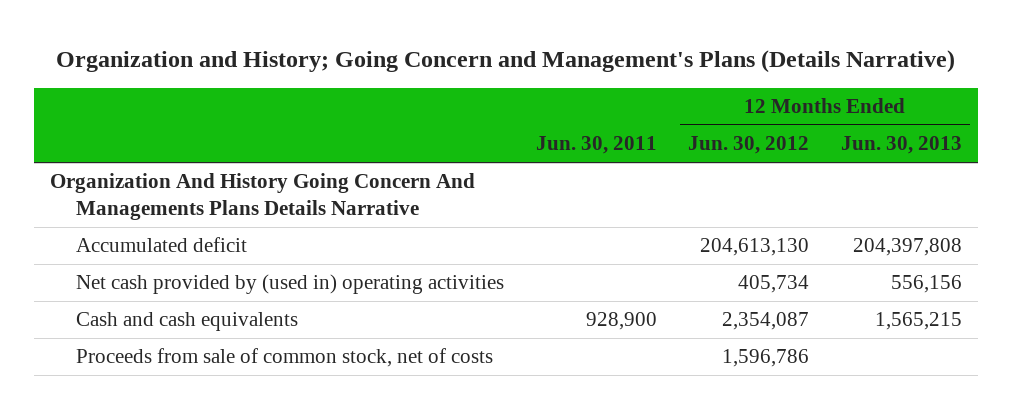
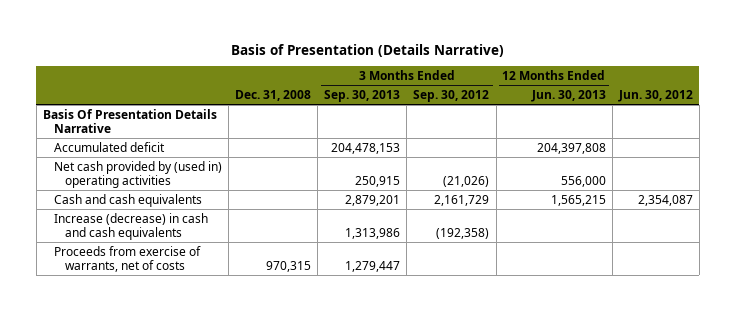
- Organization and History; Going Concern and Management's Plans (Details Narrative)
+ Basis of Presentation (Details Narrative)
- | Jun. 30, 2011 | 12 Months Ended Jun. 30, 2012 | 12 Months Ended Jun. 30, 2013
+ | Dec. 31, 2008 | 3 Months Ended Sep. 30, 2013 | 3 Months Ended Sep. 30, 2012 | 12 Months Ended Jun. 30, 2013 | Jun. 30, 2012
- Organization And History Going Concern And Managements Plans Details Narrative
+ Basis Of Presentation Details Narrative
- Net cash provided by (used in) operating activities | | 405,734 | 556,156
+ Net cash provided by (used in) operating activities | | 250,915 | (21,026) | 556,000 |
- Proceeds from sale of common stock, net of costs | | 1,596,786 |
+ Increase (decrease) in cash and cash equivalents | | 1,313,986 | (192,358) | |
+ Proceeds from exercise of warrants, net of costs | 970,315 | 1,279,447 | | |

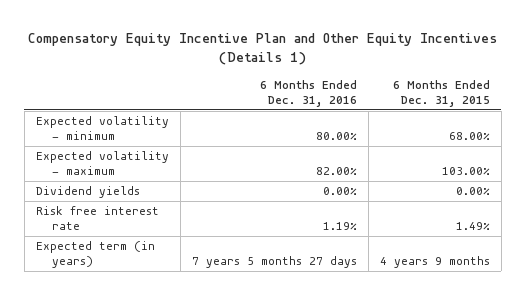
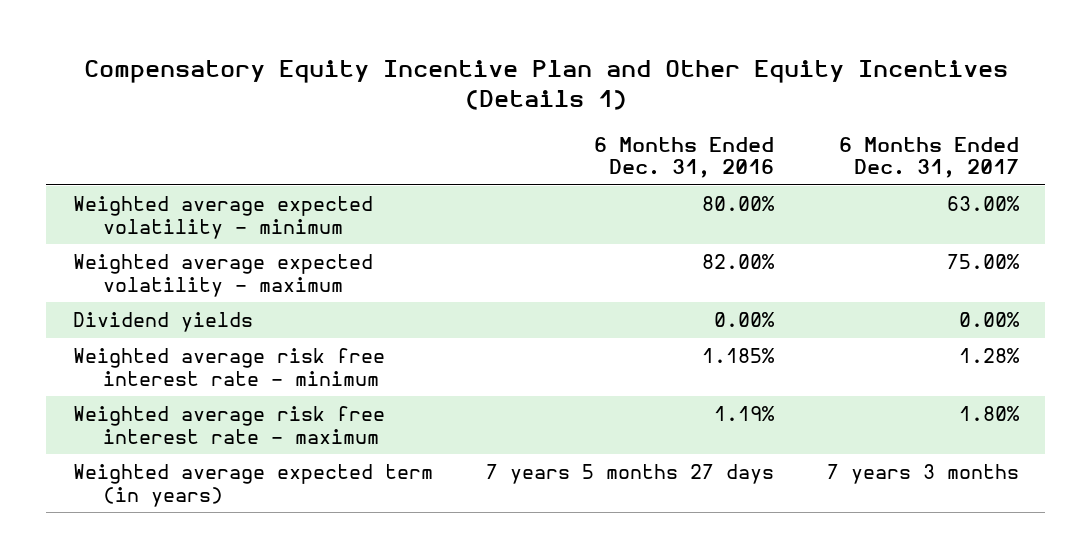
- | 6 Months Ended Dec. 31, 2016 | 6 Months Ended Dec. 31, 2015
+ | 6 Months Ended Dec. 31, 2016 | 6 Months Ended Dec. 31, 2017
- Expected volatility - minimum | 80.00% | 68.00%
- Expected volatility - maximum | 82.00% | 103.00%
+ Weighted average expected volatility - minimum | 80.00% | 63.00%
+ Weighted average expected volatility - maximum | 82.00% | 75.00%
- Risk free interest rate | 1.19% | 1.49%
- Expected term (in years) | 7 years 5 months 27 days | 4 years 9 months
+ Weighted average risk free interest rate - minimum | 1.185% | 1.28%
+ Weighted average risk free interest rate - maximum | 1.19% | 1.80%
+ Weighted average expected term (in years) | 7 years 5 months 27 days | 7 years 3 months

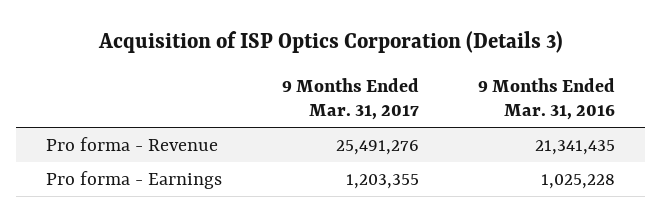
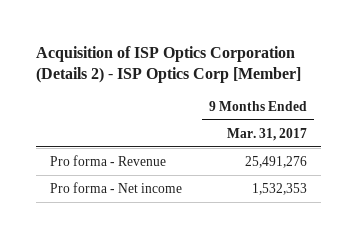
- Acquisition of ISP Optics Corporation (Details 3)
+ Acquisition of ISP Optics Corporation (Details 2) - ISP Optics Corp [Member]
- | 9 Months Ended Mar. 31, 2017 | 9 Months Ended Mar. 31, 2016
+ | 9 Months Ended Mar. 31, 2017
- Pro forma - Earnings | 1,203,355 | 1,025,228
+ Pro forma - Net income | 1,532,353

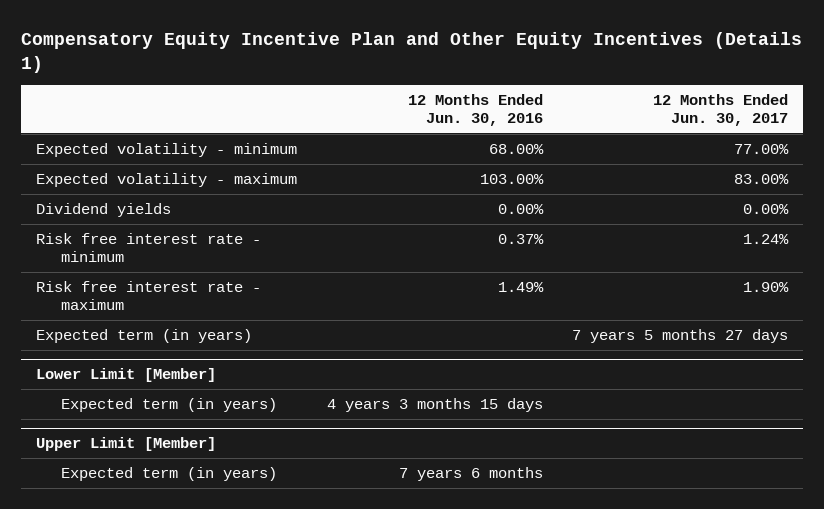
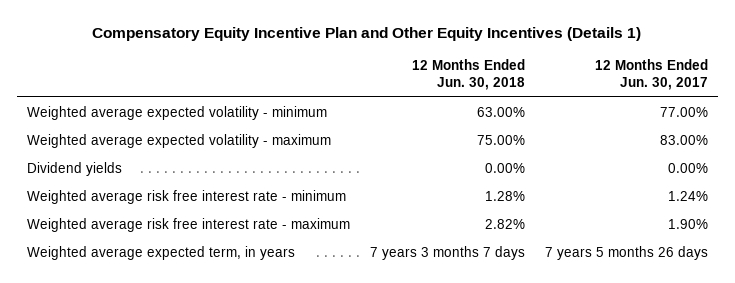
- | 12 Months Ended Jun. 30, 2016 | 12 Months Ended Jun. 30, 2017
+ | 12 Months Ended Jun. 30, 2018 | 12 Months Ended Jun. 30, 2017
- Expected volatility - minimum | 68.00% | 77.00%
- Expected volatility - maximum | 103.00% | 83.00%
+ Weighted average expected volatility - minimum | 63.00% | 77.00%
+ Weighted average expected volatility - maximum | 75.00% | 83.00%
- Risk free interest rate - minimum | 0.37% | 1.24%
- Risk free interest rate - maximum | 1.49% | 1.90%
- Expected term (in years) | | 7 years 5 months 27 days
- Lower Limit [Member]
- Expected term (in years) | 4 years 3 months 15 days |
- Upper Limit [Member]
- Expected term (in years) | 7 years 6 months |
+ Weighted average risk free interest rate - minimum | 1.28% | 1.24%
+ Weighted average risk free interest rate - maximum | 2.82% | 1.90%
+ Weighted average expected term, in years | 7 years 3 months 7 days | 7 years 5 months 26 days

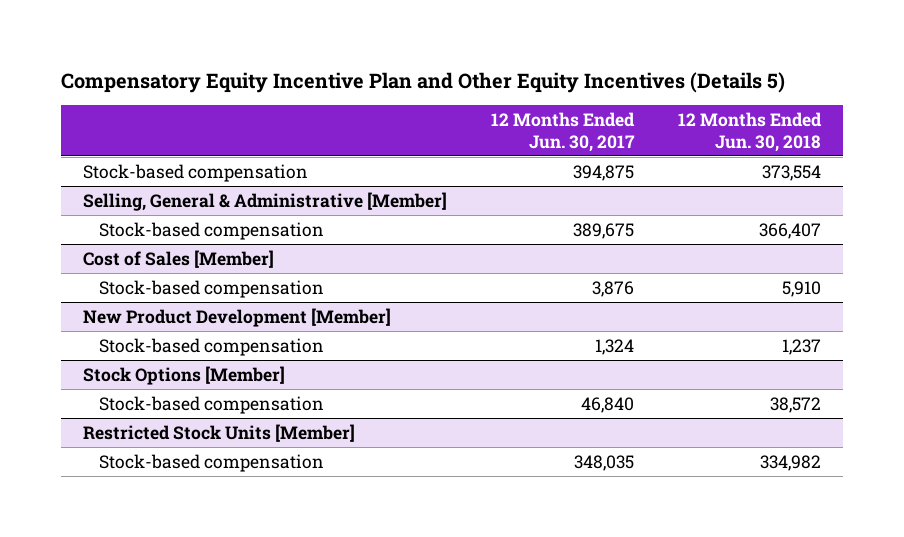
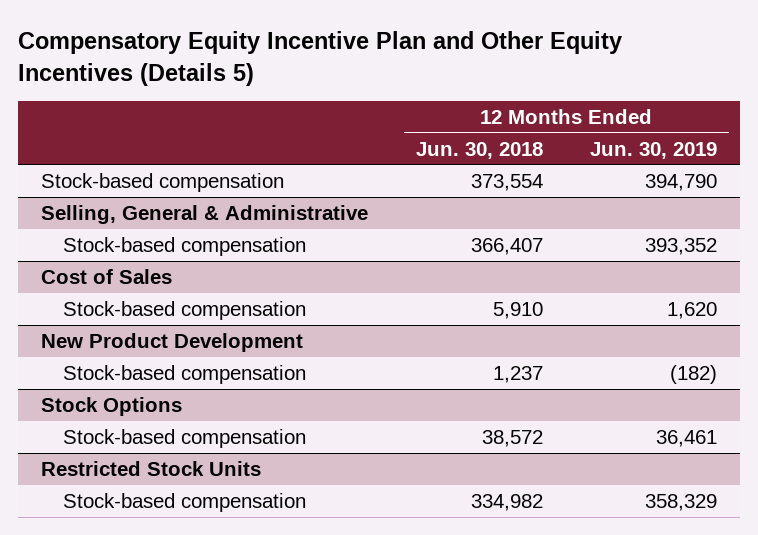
- | 12 Months Ended Jun. 30, 2017 | 12 Months Ended Jun. 30, 2018
+ | 12 Months Ended Jun. 30, 2018 | 12 Months Ended Jun. 30, 2019
- Selling, General & Administrative [Member]
+ Selling, General & Administrative
- Cost of Sales [Member]
+ Cost of Sales
- New Product Development [Member]
+ New Product Development
- Stock Options [Member]
+ Stock Options
- Restricted Stock Units [Member]
+ Restricted Stock Units

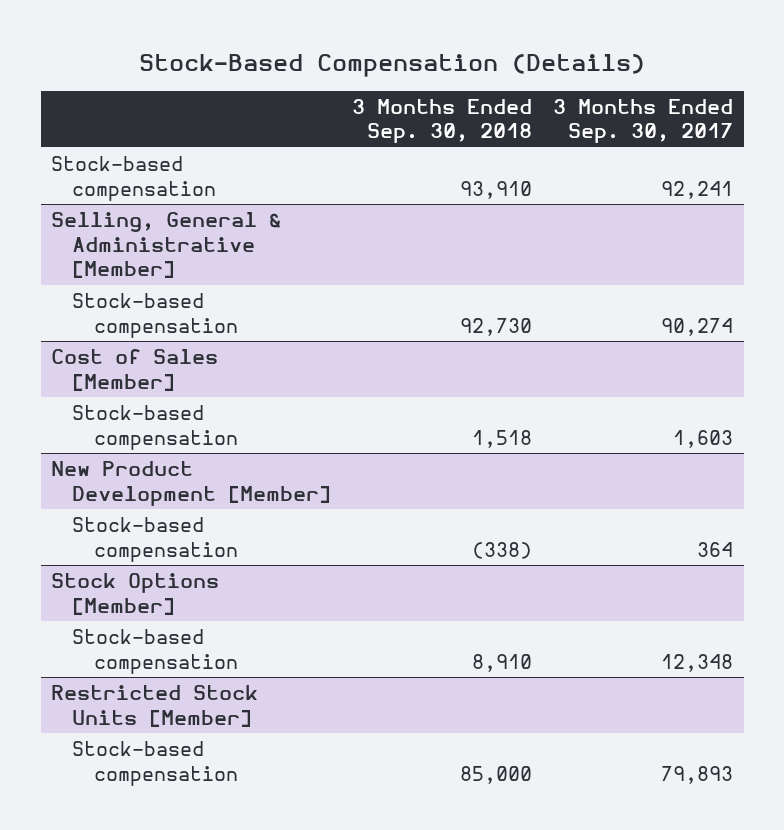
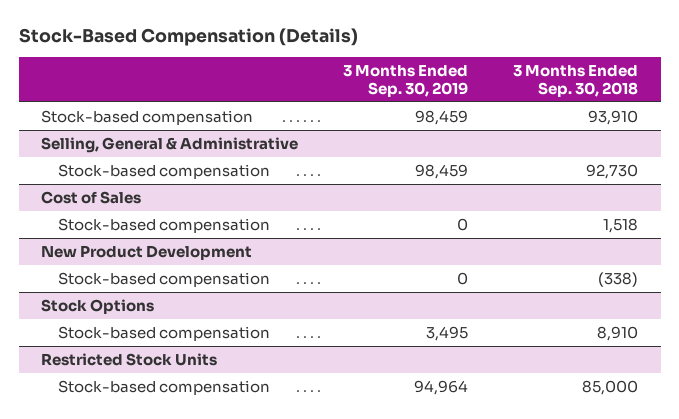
- | 3 Months Ended Sep. 30, 2018 | 3 Months Ended Sep. 30, 2017
+ | 3 Months Ended Sep. 30, 2019 | 3 Months Ended Sep. 30, 2018
- Selling, General & Administrative [Member]
+ Selling, General & Administrative
- Cost of Sales [Member]
+ Cost of Sales
- New Product Development [Member]
+ New Product Development
- Stock Options [Member]
+ Stock Options
- Restricted Stock Units [Member]
+ Restricted Stock Units

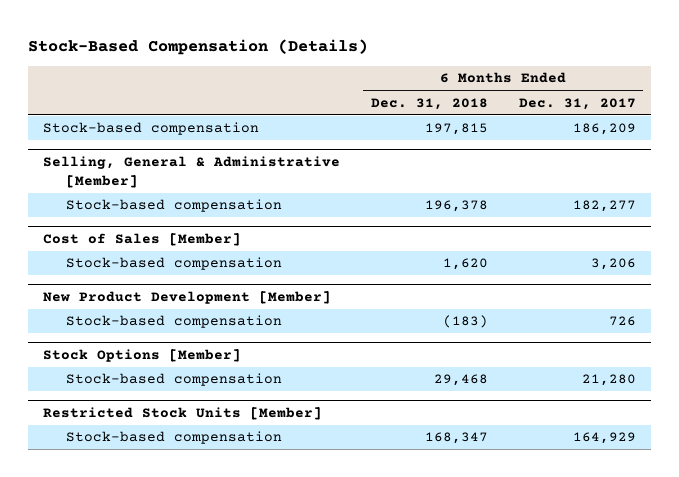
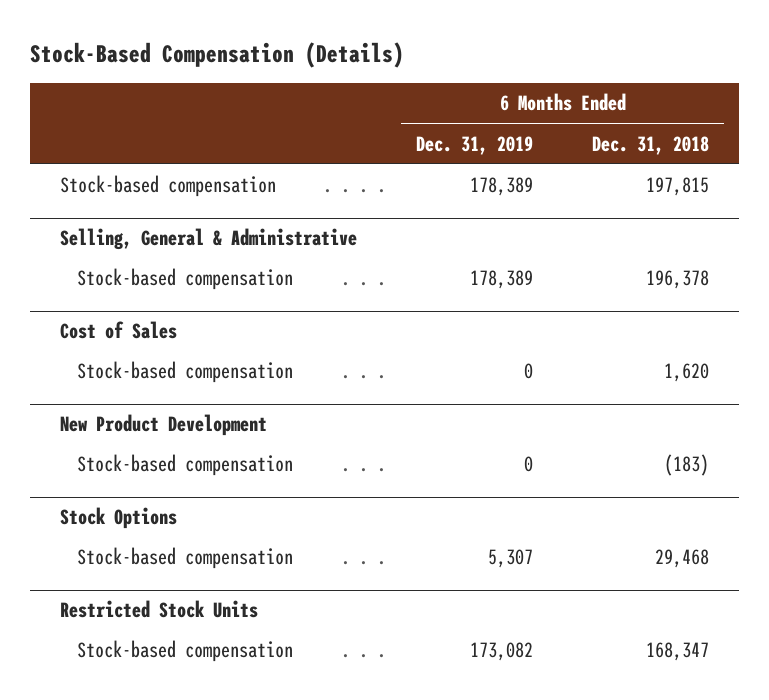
- | 6 Months Ended Dec. 31, 2018 | 6 Months Ended Dec. 31, 2017
+ | 6 Months Ended Dec. 31, 2019 | 6 Months Ended Dec. 31, 2018
- Selling, General & Administrative [Member]
+ Selling, General & Administrative
- Cost of Sales [Member]
+ Cost of Sales
- New Product Development [Member]
+ New Product Development
- Stock Options [Member]
+ Stock Options
- Restricted Stock Units [Member]
+ Restricted Stock Units

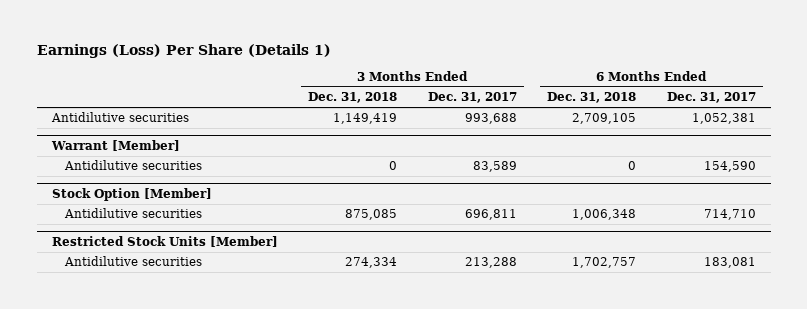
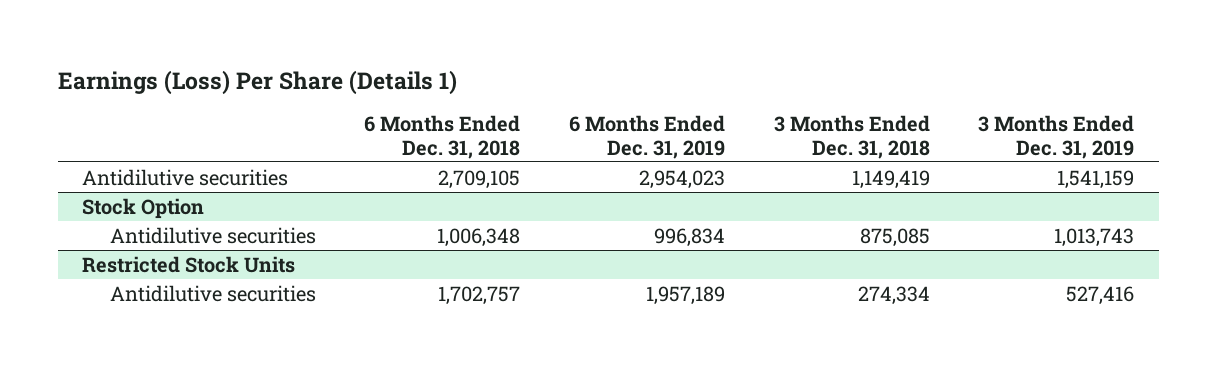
- | 3 Months Ended Dec. 31, 2018 | 3 Months Ended Dec. 31, 2017 | 6 Months Ended Dec. 31, 2018 | 6 Months Ended Dec. 31, 2017
+ | 6 Months Ended Dec. 31, 2018 | 6 Months Ended Dec. 31, 2019 | 3 Months Ended Dec. 31, 2018 | 3 Months Ended Dec. 31, 2019
- Warrant [Member]
- Antidilutive securities | 0 | 83,589 | 0 | 154,590
- Stock Option [Member]
+ Stock Option
- Restricted Stock Units [Member]
+ Restricted Stock Units

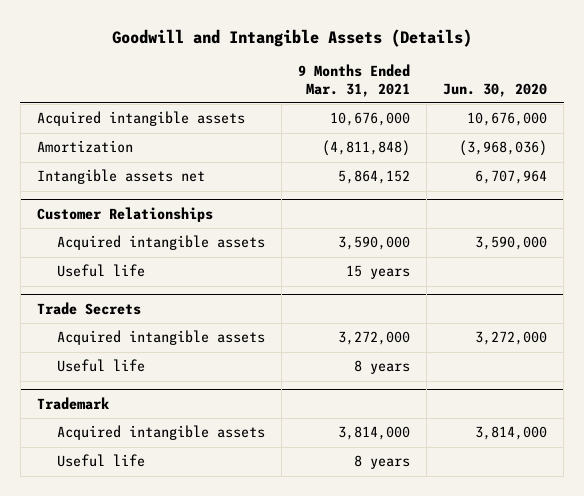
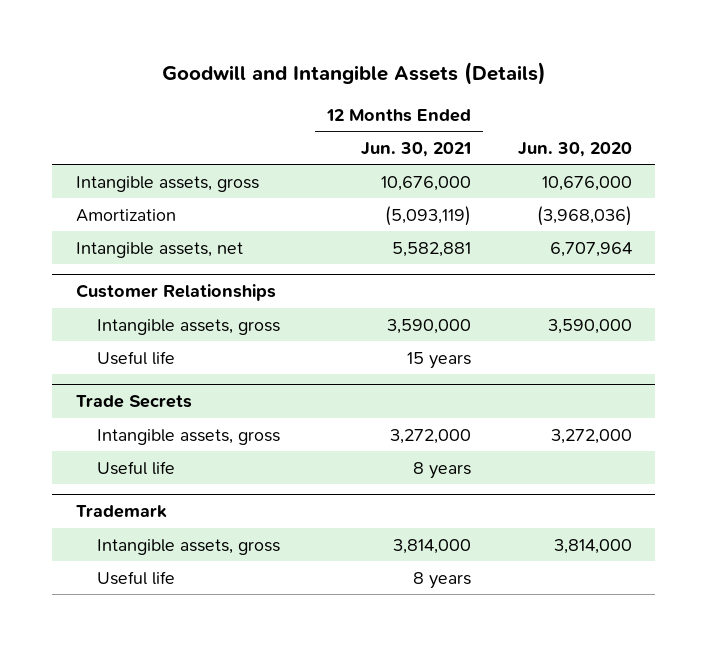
- | 9 Months Ended Mar. 31, 2021 | Jun. 30, 2020
+ | 12 Months Ended Jun. 30, 2021 | Jun. 30, 2020
- Acquired intangible assets | 10,676,000 | 10,676,000
+ Intangible assets, gross | 10,676,000 | 10,676,000
- Intangible assets net | 5,864,152 | 6,707,964
+ Intangible assets, net | 5,582,881 | 6,707,964
@ Customer Relationships
- Acquired intangible assets | 3,590,000 | 3,590,000
+ Intangible assets, gross | 3,590,000 | 3,590,000
@ Trade Secrets
- Acquired intangible assets | 3,272,000 | 3,272,000
+ Intangible assets, gross | 3,272,000 | 3,272,000
@ Trademark
- Acquired intangible assets | 3,814,000 | 3,814,000
+ Intangible assets, gross | 3,814,000 | 3,814,000

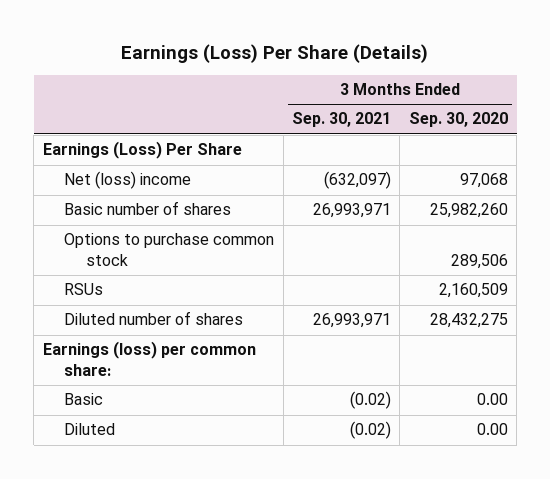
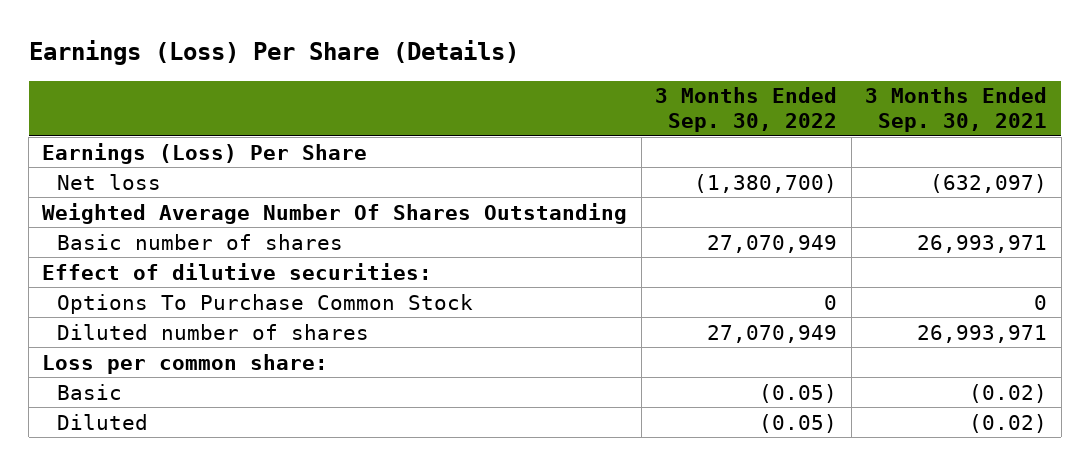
- | 3 Months Ended Sep. 30, 2021 | 3 Months Ended Sep. 30, 2020
+ | 3 Months Ended Sep. 30, 2022 | 3 Months Ended Sep. 30, 2021
- Net (loss) income | (632,097) | 97,068
+ Net loss | (1,380,700) | (632,097)
+ Weighted Average Number Of Shares Outstanding
- Options to purchase common stock | | 289,506
- RSUs | | 2,160,509
+ Effect of dilutive securities:
+ Options To Purchase Common Stock | 0 | 0
- Earnings (loss) per common share:
+ Loss per common share:

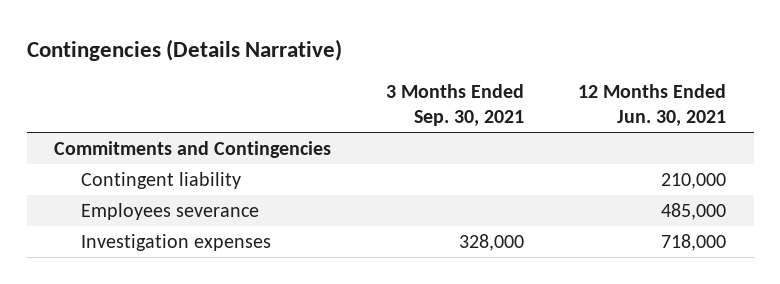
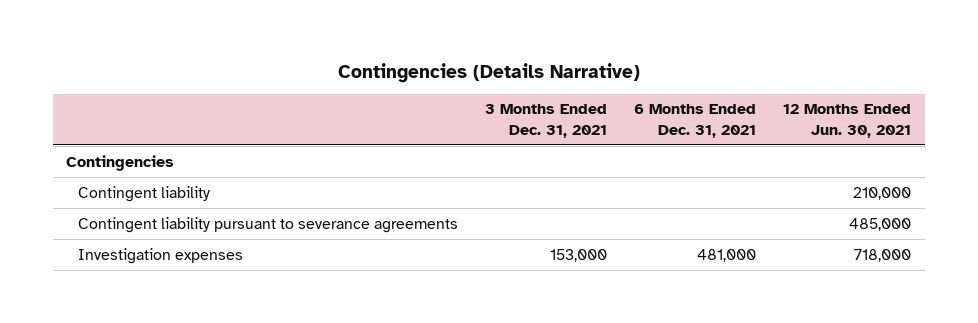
- | 3 Months Ended Sep. 30, 2021 | 12 Months Ended Jun. 30, 2021
+ | 3 Months Ended Dec. 31, 2021 | 6 Months Ended Dec. 31, 2021 | 12 Months Ended Jun. 30, 2021
- Commitments and Contingencies
+ Contingencies
- Employees severance | | 485,000
+ Contingent liability pursuant to severance agreements | | | 485,000

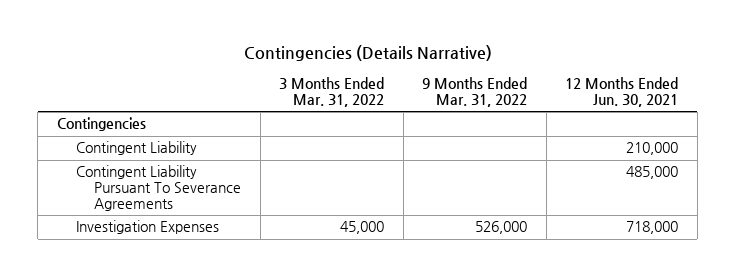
- | 3 Months Ended Dec. 31, 2021 | 6 Months Ended Dec. 31, 2021 | 12 Months Ended Jun. 30, 2021
+ | 3 Months Ended Mar. 31, 2022 | 9 Months Ended Mar. 31, 2022 | 12 Months Ended Jun. 30, 2021
- Contingent liability | | | 210,000
- Contingent liability pursuant to severance agreements | | | 485,000
- Investigation expenses | 153,000 | 481,000 | 718,000
+ Contingent Liability | | | 210,000
+ Contingent Liability Pursuant To Severance Agreements | | | 485,000
+ Investigation Expenses | 45,000 | 526,000 | 718,000

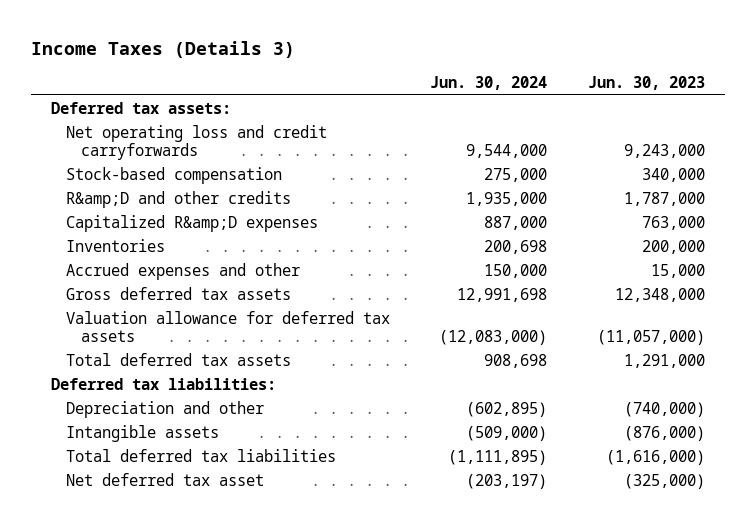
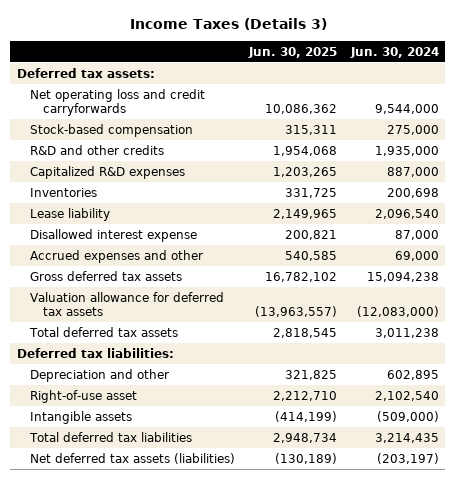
- | Jun. 30, 2024 | Jun. 30, 2023
+ | Jun. 30, 2025 | Jun. 30, 2024
- R&amp;D and other credits | 1,935,000 | 1,787,000
- Capitalized R&amp;D expenses | 887,000 | 763,000
+ R&D and other credits | 1,954,068 | 1,935,000
+ Capitalized R&D expenses | 1,203,265 | 887,000
- Accrued expenses and other | 150,000 | 15,000
- Gross deferred tax assets | 12,991,698 | 12,348,000
+ Lease liability | 2,149,965 | 2,096,540
+ Disallowed interest expense | 200,821 | 87,000
+ Accrued expenses and other | 540,585 | 69,000
+ Gross deferred tax assets | 16,782,102 | 15,094,238
- Total deferred tax assets | 908,698 | 1,291,000
+ Total deferred tax assets | 2,818,545 | 3,011,238
- Depreciation and other | (602,895) | (740,000)
+ Depreciation and other | 321,825 | 602,895
+ Right-of-use asset | 2,212,710 | 2,102,540
- Total deferred tax liabilities | (1,111,895) | (1,616,000)
- Net deferred tax asset | (203,197) | (325,000)
+ Total deferred tax liabilities | 2,948,734 | 3,214,435
+ Net deferred tax assets (liabilities) | (130,189) | (203,197)

